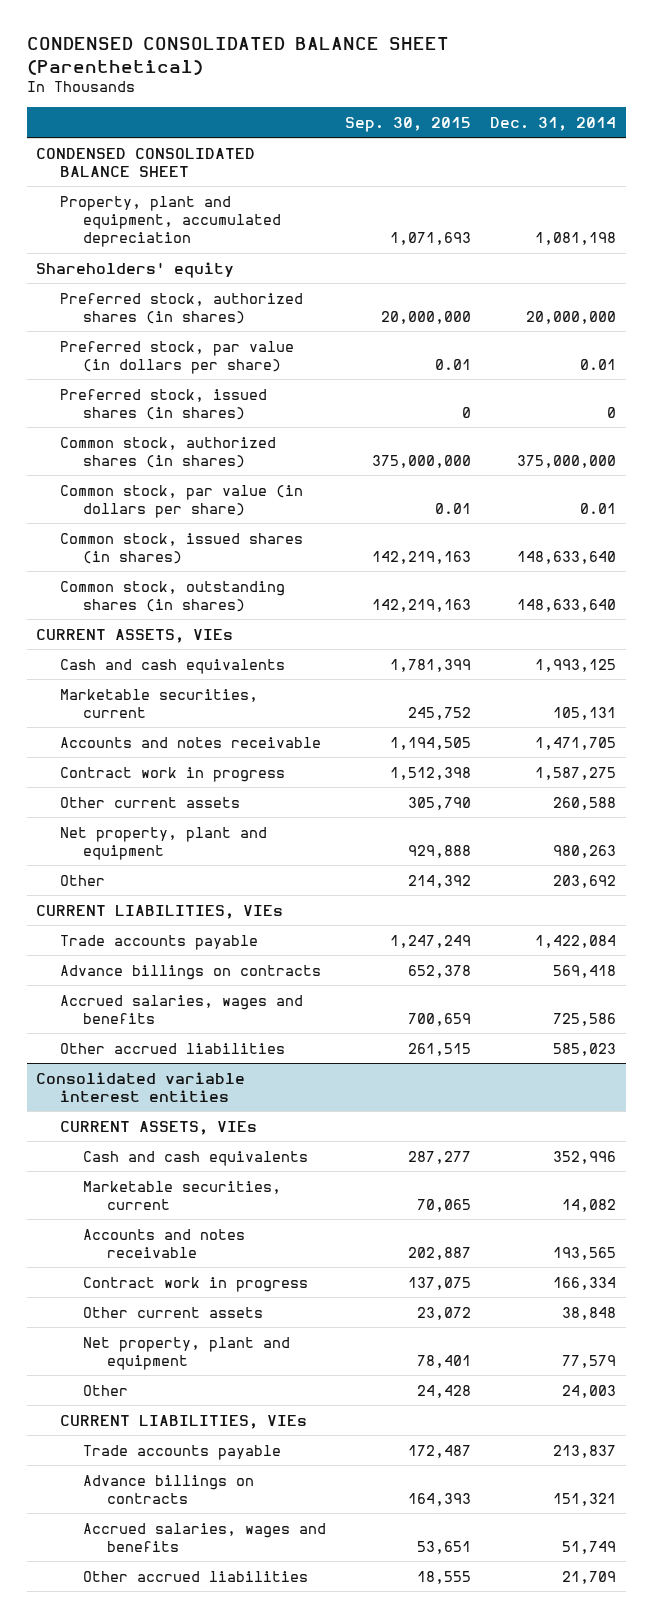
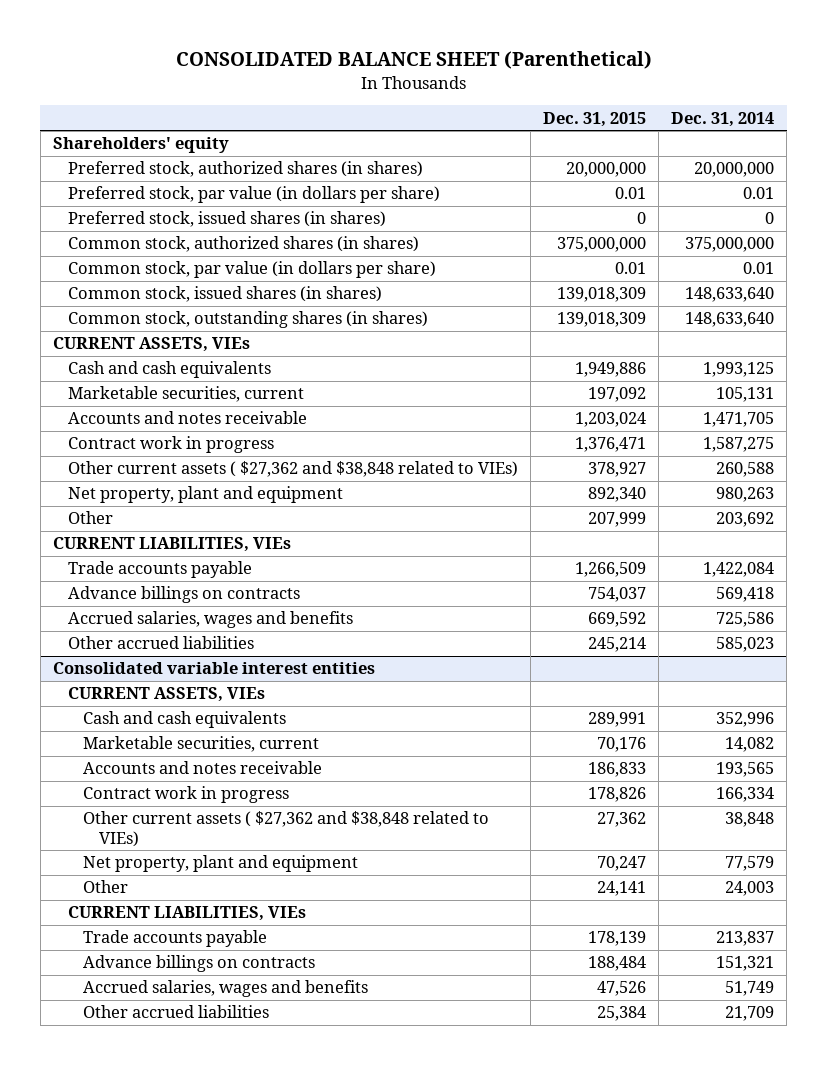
- CONDENSED CONSOLIDATED BALANCE SHEET (Parenthetical)
+ CONSOLIDATED BALANCE SHEET (Parenthetical)
- | Sep. 30, 2015 | Dec. 31, 2014
+ | Dec. 31, 2015 | Dec. 31, 2014
- CONDENSED CONSOLIDATED BALANCE SHEET
- Property, plant and equipment, accumulated depreciation | 1,071,693 | 1,081,198
- Other current assets | 305,790 | 260,588
+ Other current assets ( $27,362 and $38,848 related to VIEs) | 378,927 | 260,588
@ Consolidated variable interest entities
- Other current assets | 23,072 | 38,848
+ Other current assets ( $27,362 and $38,848 related to VIEs) | 27,362 | 38,848

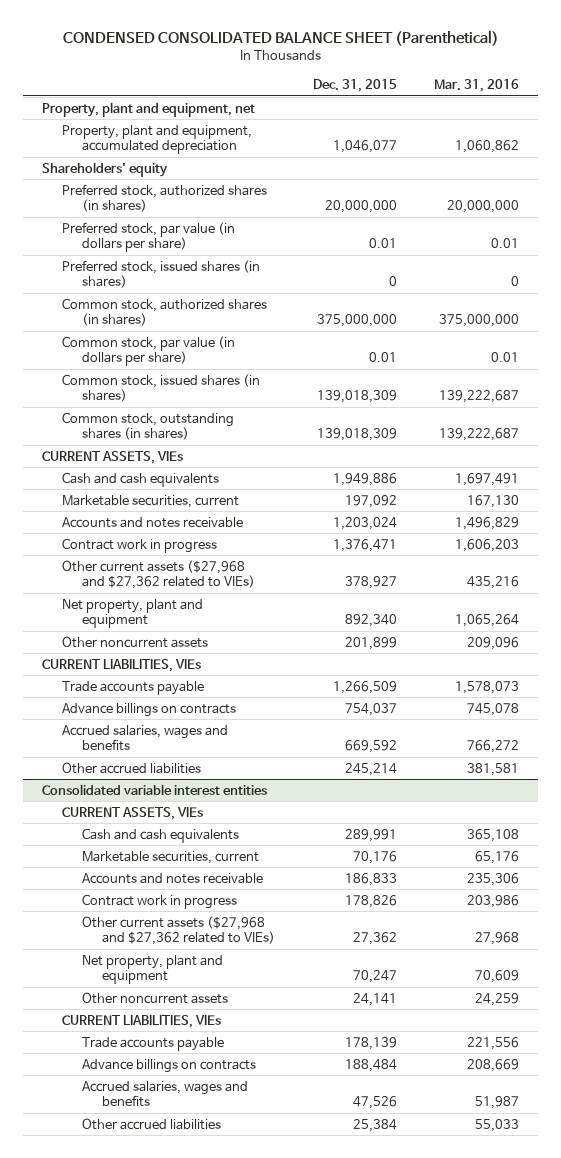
- CONSOLIDATED BALANCE SHEET (Parenthetical)
+ CONDENSED CONSOLIDATED BALANCE SHEET (Parenthetical)
- | Dec. 31, 2015 | Dec. 31, 2014
+ | Dec. 31, 2015 | Mar. 31, 2016
+ Property, plant and equipment, net
+ Property, plant and equipment, accumulated depreciation | 1,046,077 | 1,060,862
- Other current assets ( $27,362 and $38,848 related to VIEs) | 378,927 | 260,588
+ Other current assets ($27,968 and $27,362 related to VIEs) | 378,927 | 435,216
- Other | 207,999 | 203,692
+ Other noncurrent assets | 201,899 | 209,096
@ Consolidated variable interest entities
- Other current assets ( $27,362 and $38,848 related to VIEs) | 27,362 | 38,848
+ Other current assets ($27,968 and $27,362 related to VIEs) | 27,362 | 27,968
- Other | 24,141 | 24,003
+ Other noncurrent assets | 24,141 | 24,259

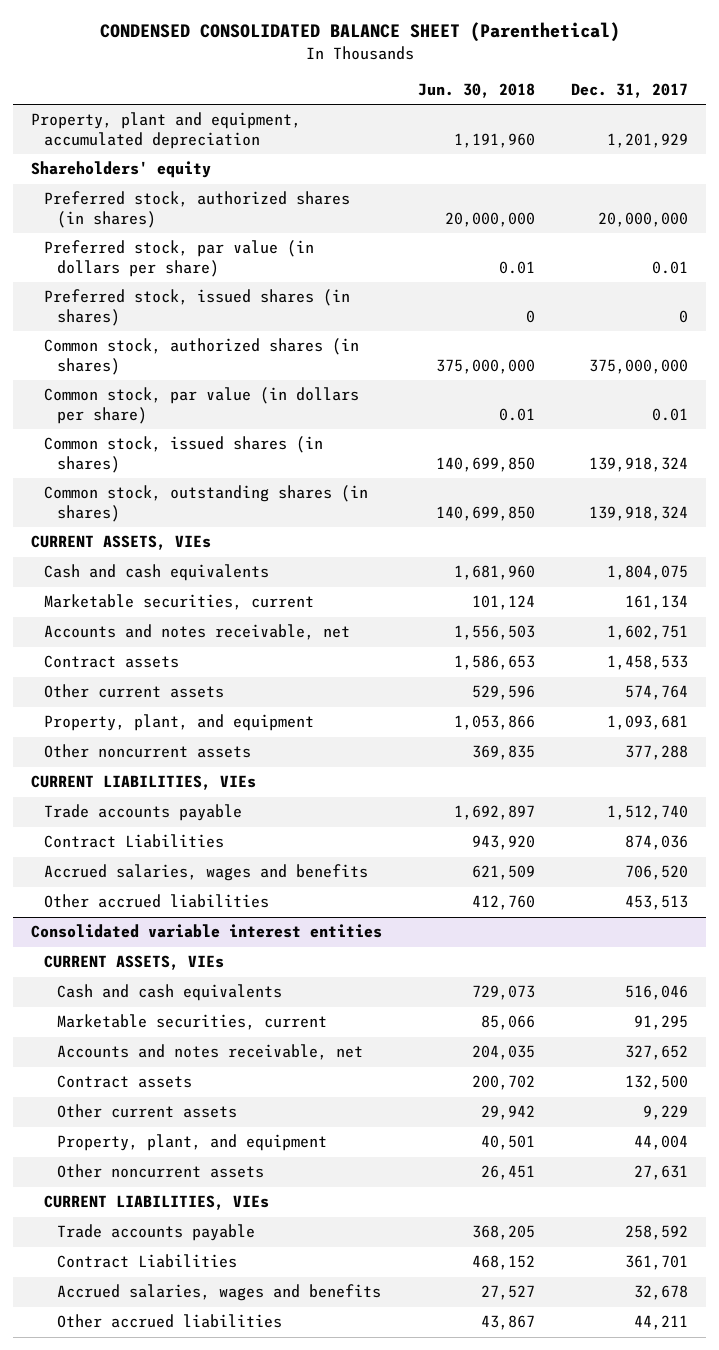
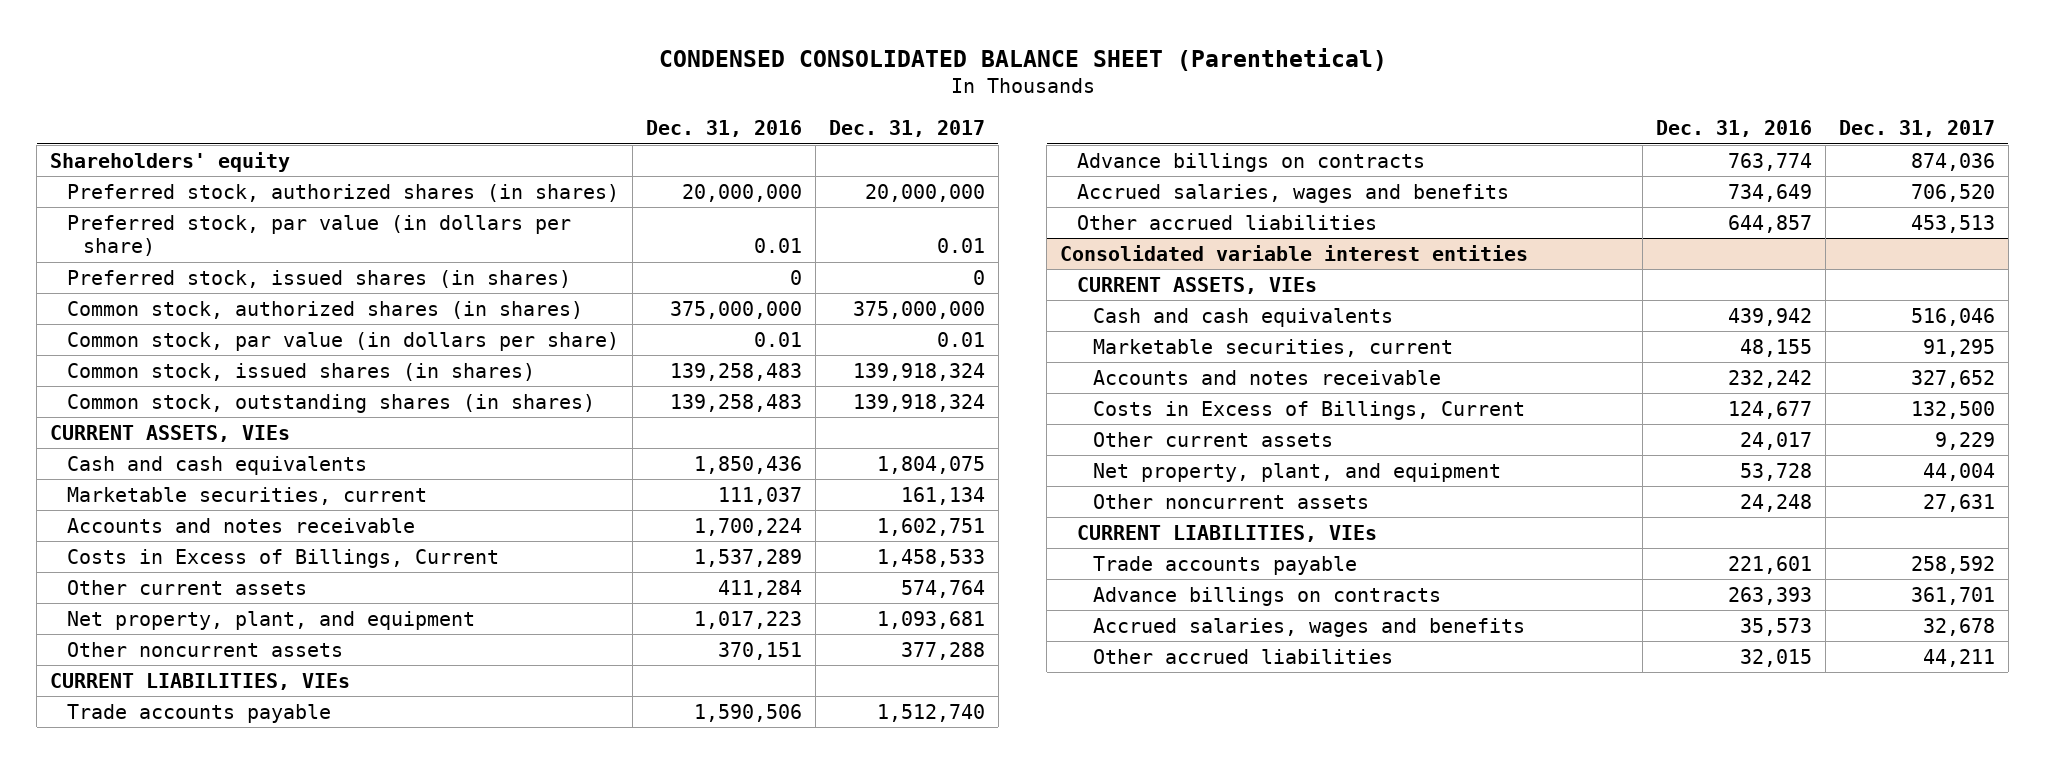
- | Jun. 30, 2018 | Dec. 31, 2017
+ | Dec. 31, 2016 | Dec. 31, 2017
- Property, plant and equipment, accumulated depreciation | 1,191,960 | 1,201,929
- Accounts and notes receivable, net | 1,556,503 | 1,602,751
- Contract assets | 1,586,653 | 1,458,533
+ Accounts and notes receivable | 1,700,224 | 1,602,751
+ Costs in Excess of Billings, Current | 1,537,289 | 1,458,533
- Property, plant, and equipment | 1,053,866 | 1,093,681
+ Net property, plant, and equipment | 1,017,223 | 1,093,681
- Contract Liabilities | 943,920 | 874,036
+ Advance billings on contracts | 763,774 | 874,036
@ Consolidated variable interest entities
- Accounts and notes receivable, net | 204,035 | 327,652
- Contract assets | 200,702 | 132,500
+ Accounts and notes receivable | 232,242 | 327,652
+ Costs in Excess of Billings, Current | 124,677 | 132,500
- Property, plant, and equipment | 40,501 | 44,004
+ Net property, plant, and equipment | 53,728 | 44,004
- Contract Liabilities | 468,152 | 361,701
+ Advance billings on contracts | 263,393 | 361,701

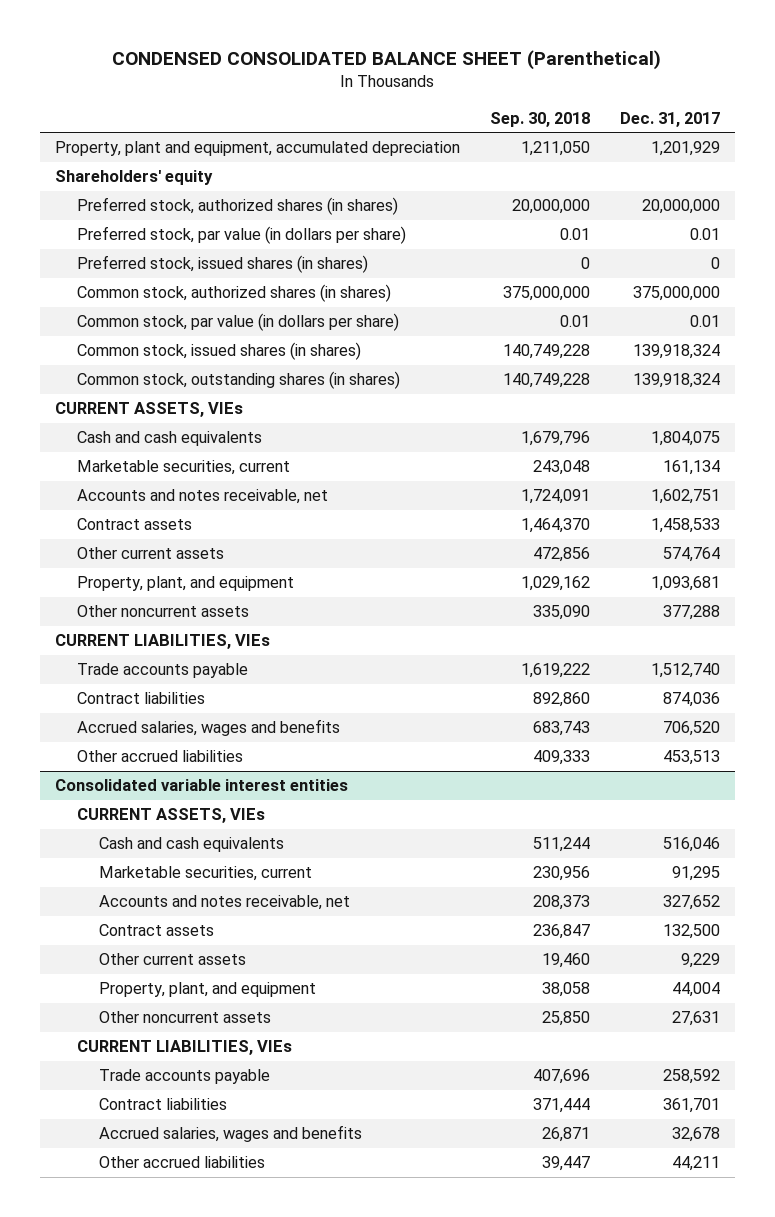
- | Dec. 31, 2016 | Dec. 31, 2017
+ | Sep. 30, 2018 | Dec. 31, 2017
+ Property, plant and equipment, accumulated depreciation | 1,211,050 | 1,201,929
- Accounts and notes receivable | 1,700,224 | 1,602,751
- Costs in Excess of Billings, Current | 1,537,289 | 1,458,533
+ Accounts and notes receivable, net | 1,724,091 | 1,602,751
+ Contract assets | 1,464,370 | 1,458,533
- Net property, plant, and equipment | 1,017,223 | 1,093,681
+ Property, plant, and equipment | 1,029,162 | 1,093,681
- Advance billings on contracts | 763,774 | 874,036
+ Contract liabilities | 892,860 | 874,036
@ Consolidated variable interest entities
- Accounts and notes receivable | 232,242 | 327,652
- Costs in Excess of Billings, Current | 124,677 | 132,500
+ Accounts and notes receivable, net | 208,373 | 327,652
+ Contract assets | 236,847 | 132,500
- Net property, plant, and equipment | 53,728 | 44,004
+ Property, plant, and equipment | 38,058 | 44,004
- Advance billings on contracts | 263,393 | 361,701
+ Contract liabilities | 371,444 | 361,701

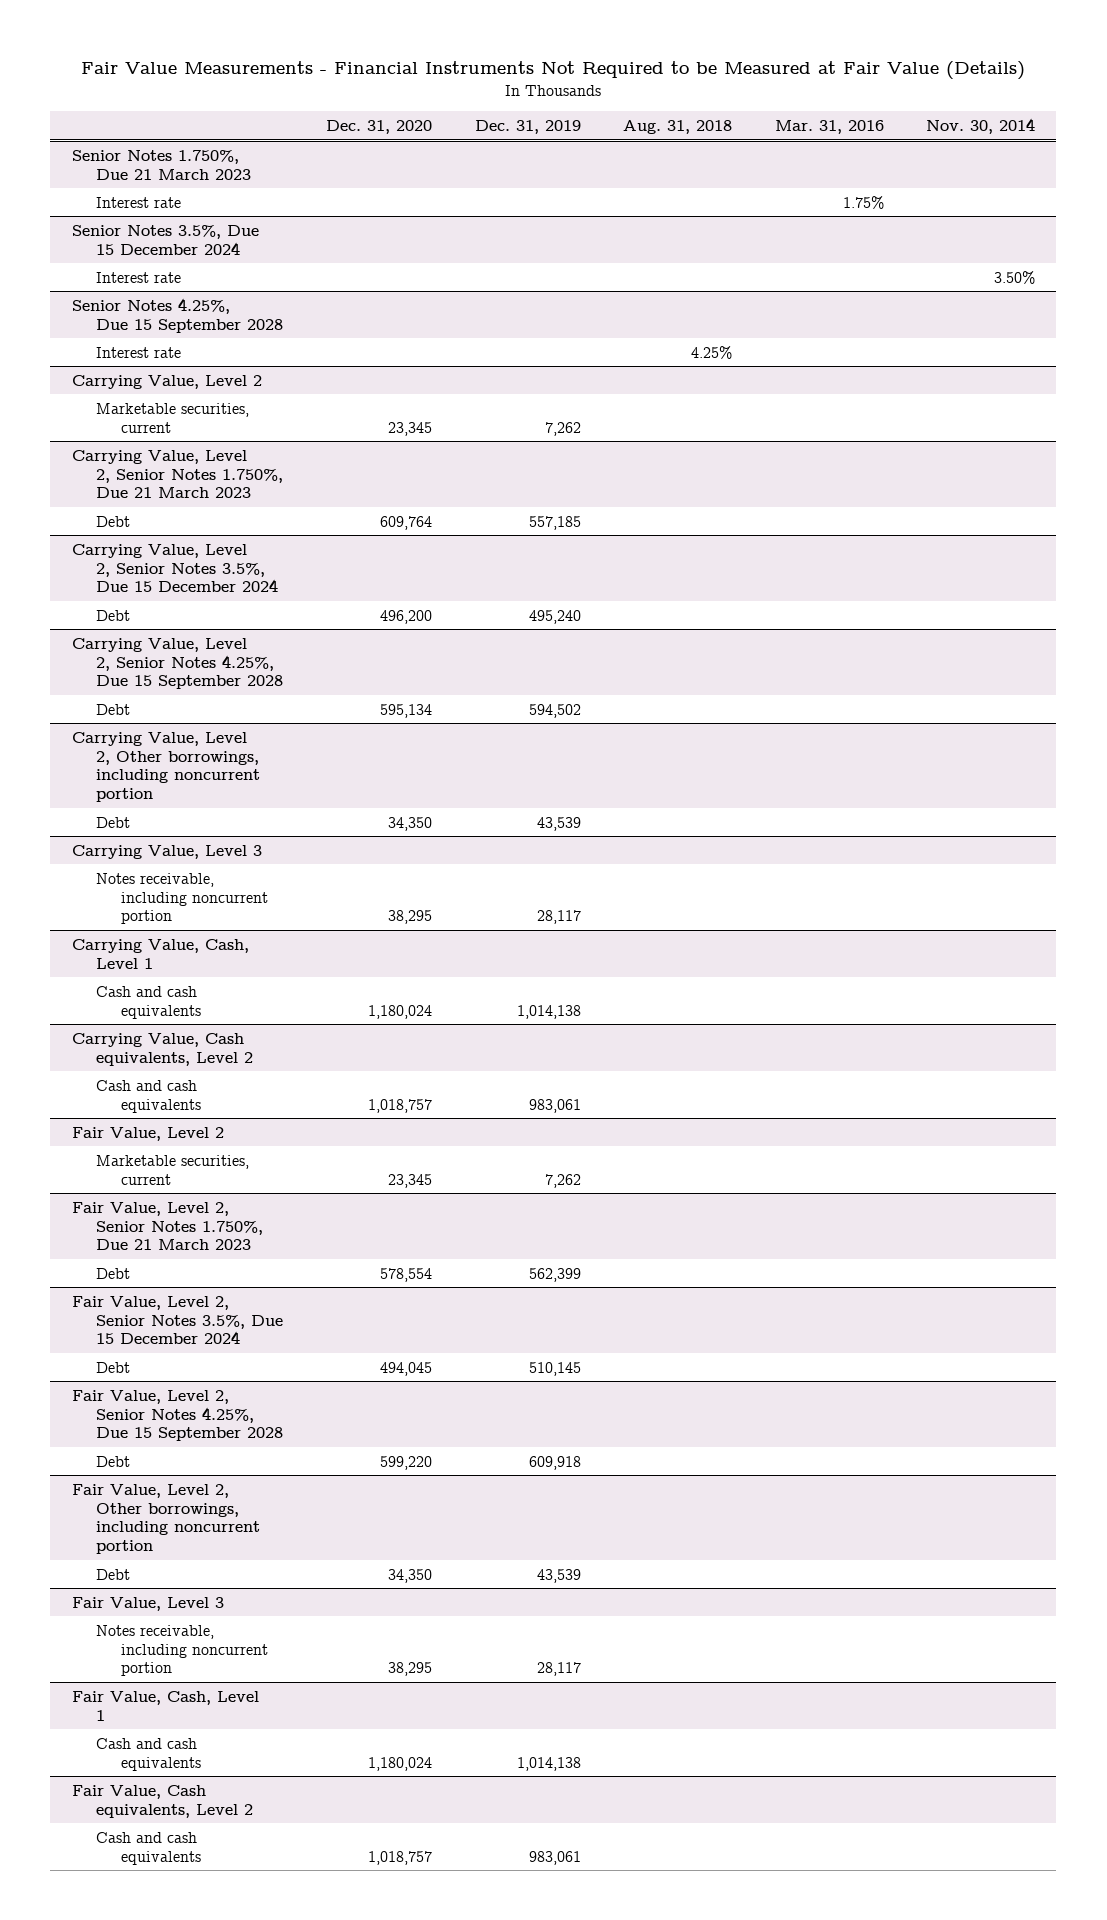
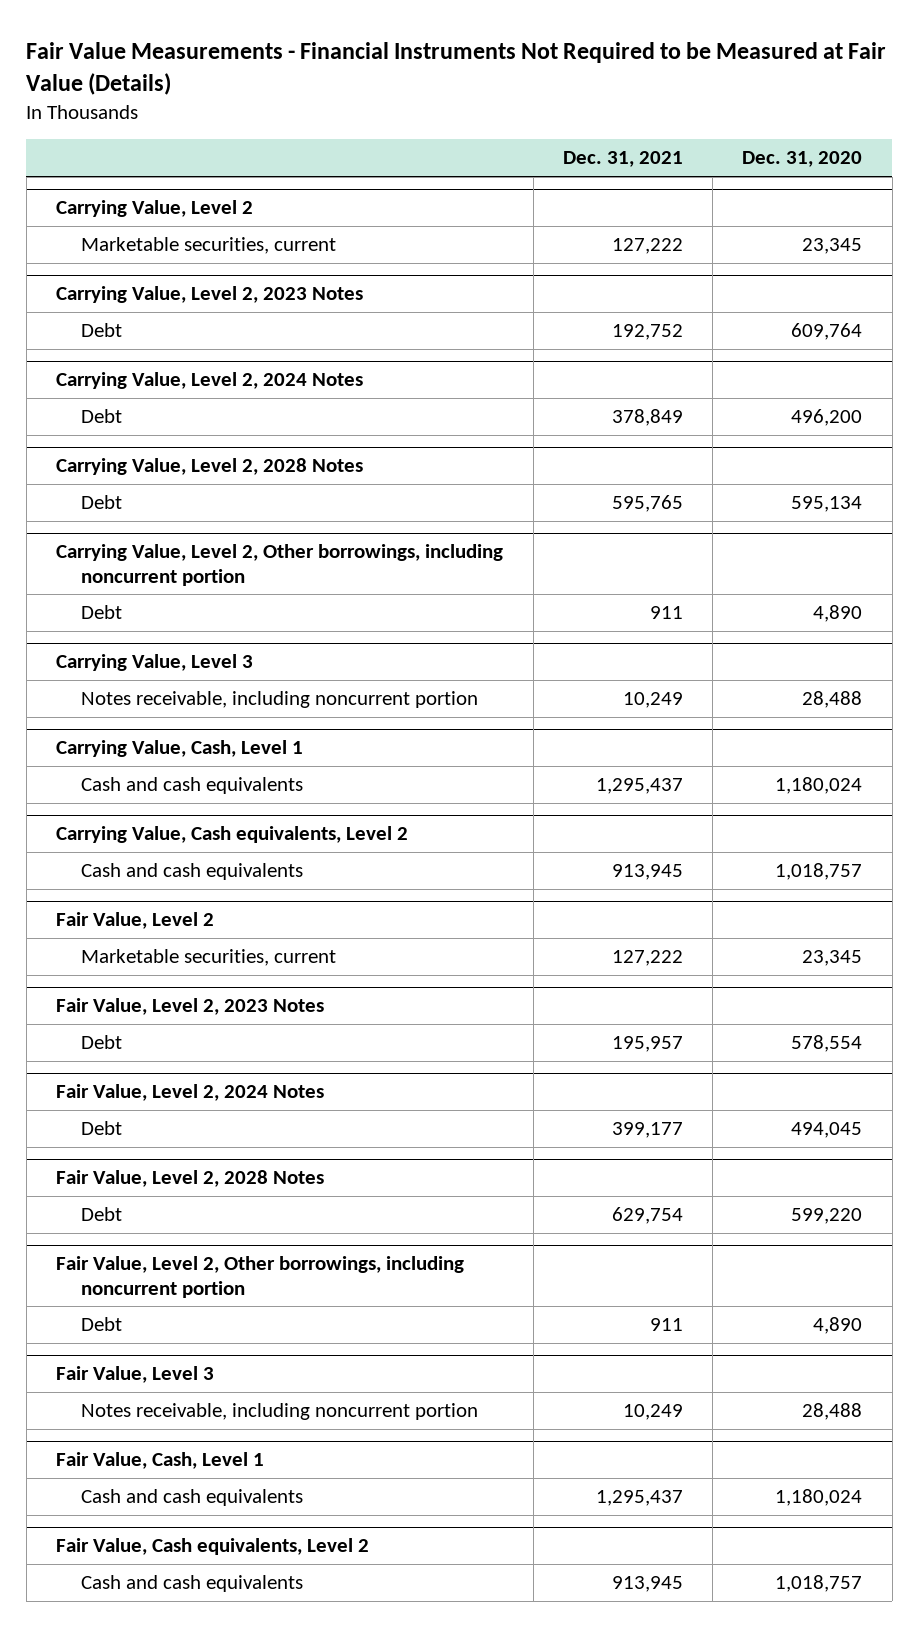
- | Dec. 31, 2020 | Dec. 31, 2019 | Aug. 31, 2018 | Mar. 31, 2016 | Nov. 30, 2014
+ | Dec. 31, 2021 | Dec. 31, 2020
- Senior Notes 1.750%, Due 21 March 2023
- Interest rate | | | | 1.75% |
- Senior Notes 3.5%, Due 15 December 2024
- Interest rate | | | | | 3.50%
- Senior Notes 4.25%, Due 15 September 2028
- Interest rate | | | 4.25% | |
- Carrying Value, Level 2, Senior Notes 1.750%, Due 21 March 2023
+ Carrying Value, Level 2, 2023 Notes
- Carrying Value, Level 2, Senior Notes 3.5%, Due 15 December 2024
+ Carrying Value, Level 2, 2024 Notes
- Carrying Value, Level 2, Senior Notes 4.25%, Due 15 September 2028
+ Carrying Value, Level 2, 2028 Notes
@ Carrying Value, Level 2, Other borrowings, including noncurrent portion
- Debt | 34,350 | 43,539 | | |
+ Debt | 911 | 4,890
@ Carrying Value, Level 3
- Notes receivable, including noncurrent portion | 38,295 | 28,117 | | |
+ Notes receivable, including noncurrent portion | 10,249 | 28,488
- Fair Value, Level 2, Senior Notes 1.750%, Due 21 March 2023
+ Fair Value, Level 2, 2023 Notes
- Fair Value, Level 2, Senior Notes 3.5%, Due 15 December 2024
+ Fair Value, Level 2, 2024 Notes
- Fair Value, Level 2, Senior Notes 4.25%, Due 15 September 2028
+ Fair Value, Level 2, 2028 Notes
@ Fair Value, Level 2, Other borrowings, including noncurrent portion
- Debt | 34,350 | 43,539 | | |
+ Debt | 911 | 4,890
@ Fair Value, Level 3
- Notes receivable, including noncurrent portion | 38,295 | 28,117 | | |
+ Notes receivable, including noncurrent portion | 10,249 | 28,488

